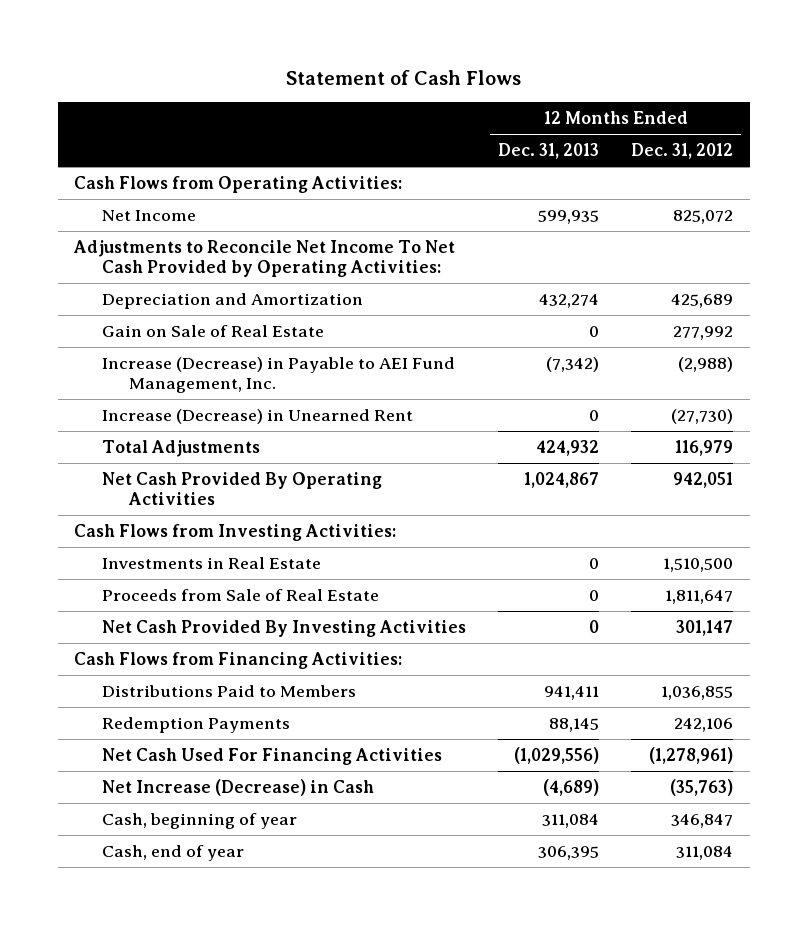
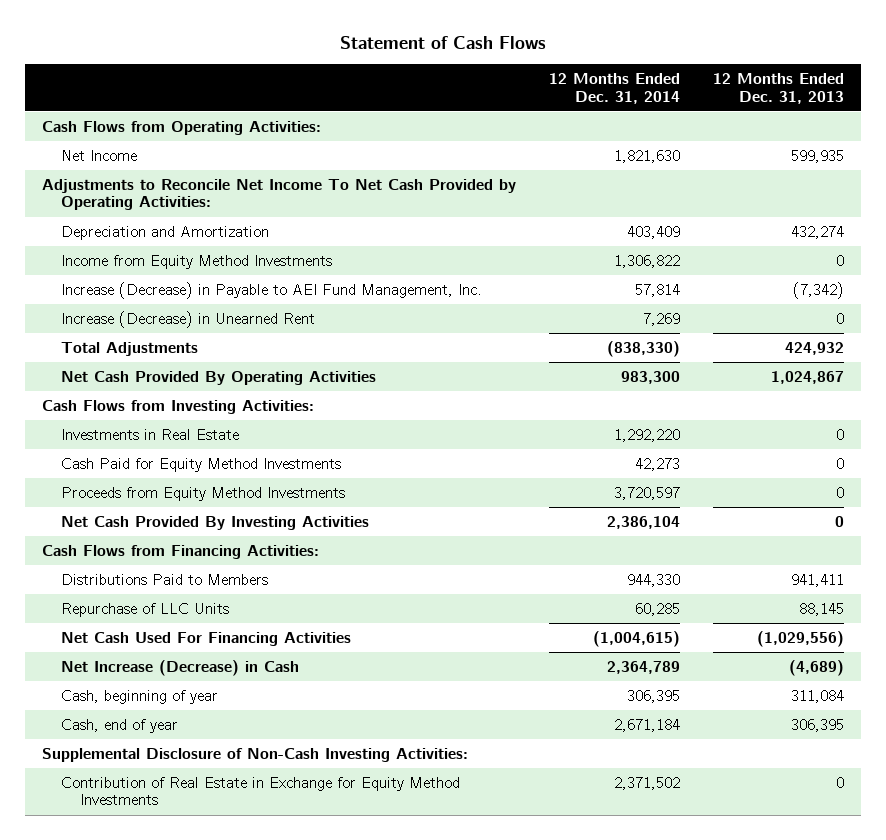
- | 12 Months Ended Dec. 31, 2013 | 12 Months Ended Dec. 31, 2012
+ | 12 Months Ended Dec. 31, 2014 | 12 Months Ended Dec. 31, 2013
- Gain on Sale of Real Estate | 0 | 277,992
+ Income from Equity Method Investments | 1,306,822 | 0
- Proceeds from Sale of Real Estate | 0 | 1,811,647
+ Cash Paid for Equity Method Investments | 42,273 | 0
+ Proceeds from Equity Method Investments | 3,720,597 | 0
- Redemption Payments | 88,145 | 242,106
+ Repurchase of LLC Units | 60,285 | 88,145
+ Supplemental Disclosure of Non-Cash Investing Activities:
+ Contribution of Real Estate in Exchange for Equity Method Investments | 2,371,502 | 0

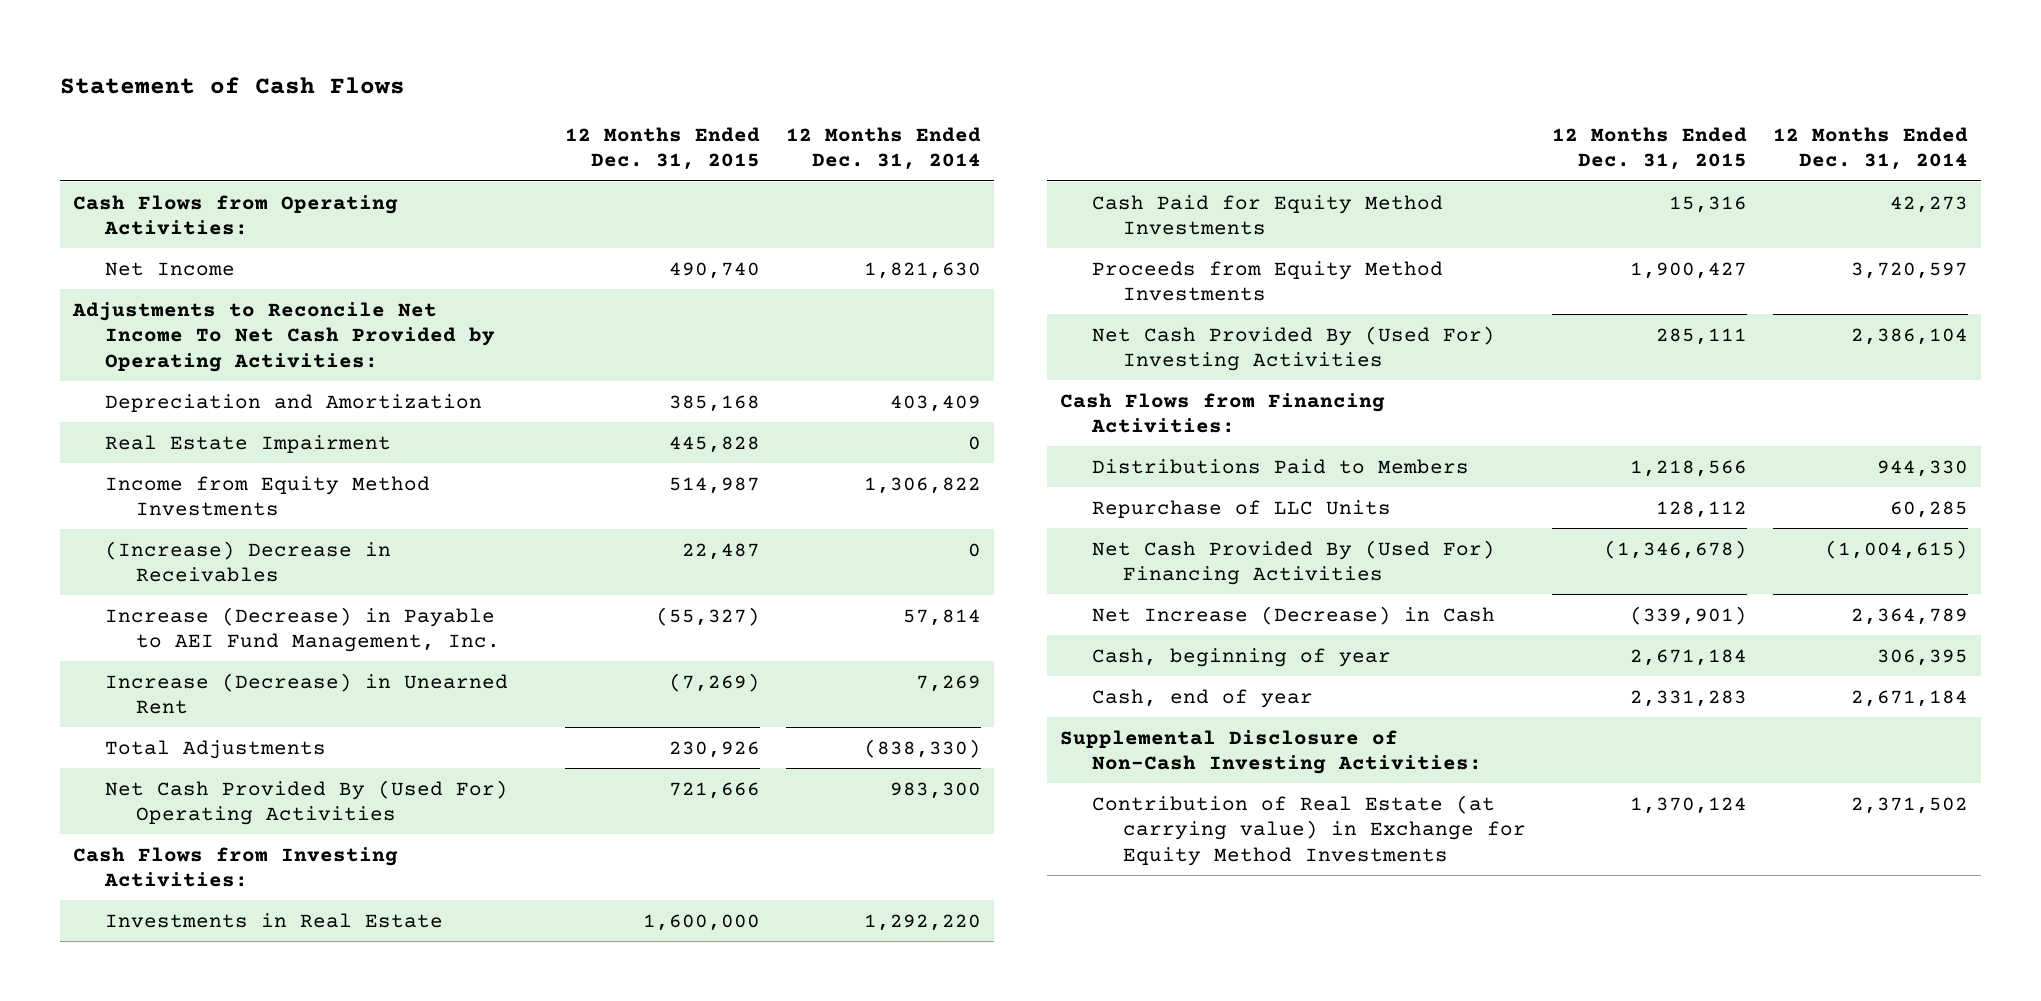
- | 12 Months Ended Dec. 31, 2014 | 12 Months Ended Dec. 31, 2013
+ | 12 Months Ended Dec. 31, 2015 | 12 Months Ended Dec. 31, 2014
+ Real Estate Impairment | 445,828 | 0
+ (Increase) Decrease in Receivables | 22,487 | 0
- Net Cash Provided By Operating Activities | 983,300 | 1,024,867
+ Net Cash Provided By (Used For) Operating Activities | 721,666 | 983,300
- Net Cash Provided By Investing Activities | 2,386,104 | 0
+ Net Cash Provided By (Used For) Investing Activities | 285,111 | 2,386,104
- Net Cash Used For Financing Activities | (1,004,615) | (1,029,556)
+ Net Cash Provided By (Used For) Financing Activities | (1,346,678) | (1,004,615)
- Contribution of Real Estate in Exchange for Equity Method Investments | 2,371,502 | 0
+ Contribution of Real Estate (at carrying value) in Exchange for Equity Method Investments | 1,370,124 | 2,371,502

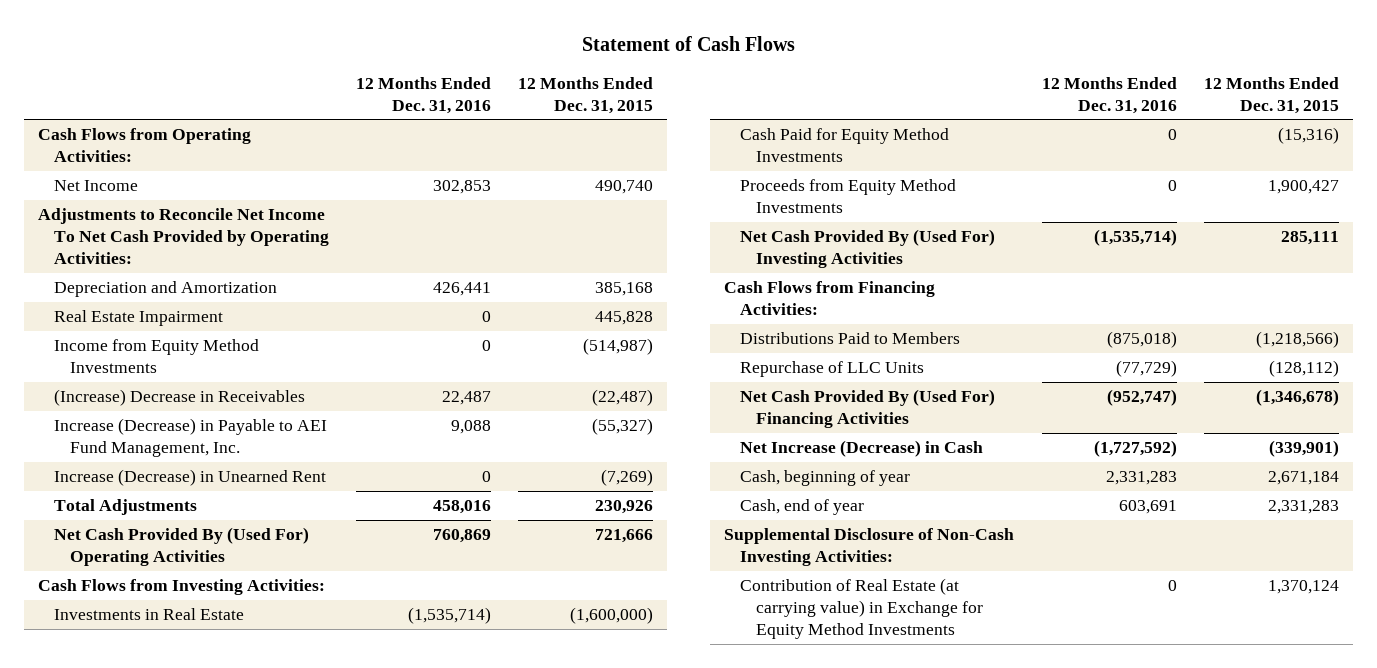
- | 12 Months Ended Dec. 31, 2015 | 12 Months Ended Dec. 31, 2014
+ | 12 Months Ended Dec. 31, 2016 | 12 Months Ended Dec. 31, 2015
- Income from Equity Method Investments | 514,987 | 1,306,822
- (Increase) Decrease in Receivables | 22,487 | 0
+ Income from Equity Method Investments | 0 | (514,987)
+ (Increase) Decrease in Receivables | 22,487 | (22,487)
- Investments in Real Estate | 1,600,000 | 1,292,220
- Cash Paid for Equity Method Investments | 15,316 | 42,273
+ Investments in Real Estate | (1,535,714) | (1,600,000)
+ Cash Paid for Equity Method Investments | 0 | (15,316)
- Distributions Paid to Members | 1,218,566 | 944,330
- Repurchase of LLC Units | 128,112 | 60,285
+ Distributions Paid to Members | (875,018) | (1,218,566)
+ Repurchase of LLC Units | (77,729) | (128,112)

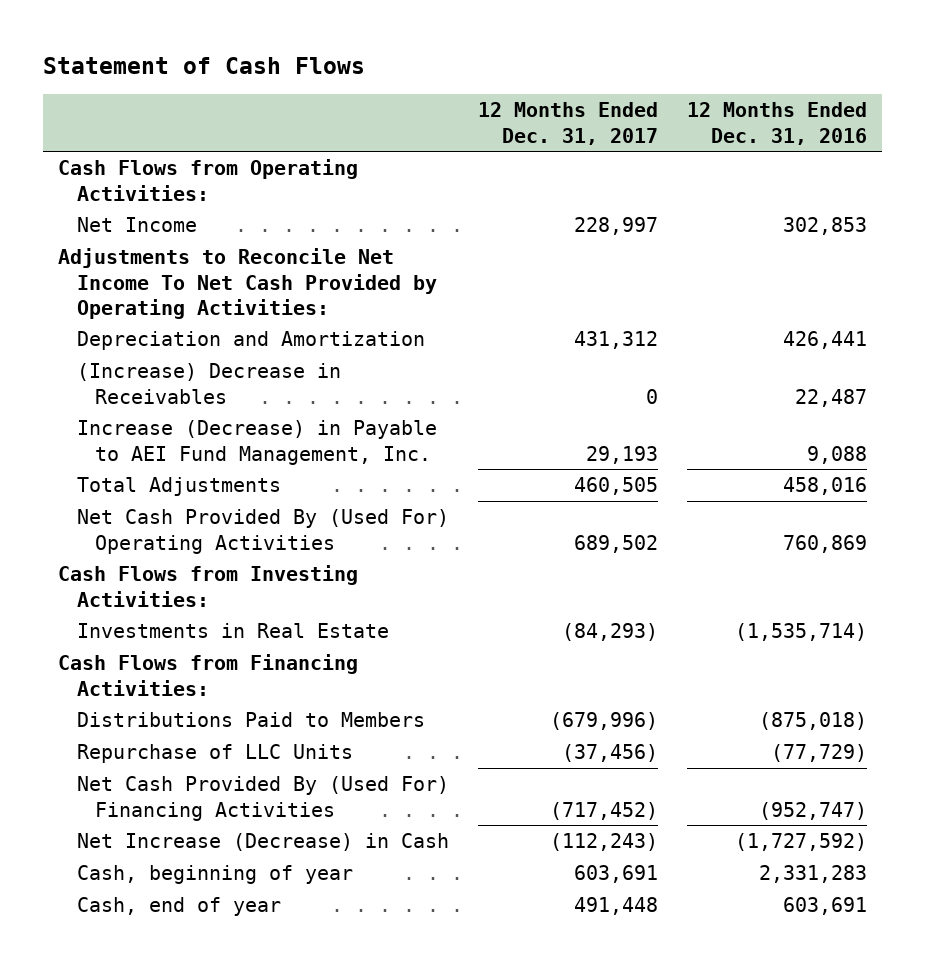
- | 12 Months Ended Dec. 31, 2016 | 12 Months Ended Dec. 31, 2015
+ | 12 Months Ended Dec. 31, 2017 | 12 Months Ended Dec. 31, 2016
- Real Estate Impairment | 0 | 445,828
- Income from Equity Method Investments | 0 | (514,987)
- Increase (Decrease) in Unearned Rent | 0 | (7,269)
- Cash Paid for Equity Method Investments | 0 | (15,316)
- Proceeds from Equity Method Investments | 0 | 1,900,427
- Net Cash Provided By (Used For) Investing Activities | (1,535,714) | 285,111
- Supplemental Disclosure of Non-Cash Investing Activities:
- Contribution of Real Estate (at carrying value) in Exchange for Equity Method Investments | 0 | 1,370,124

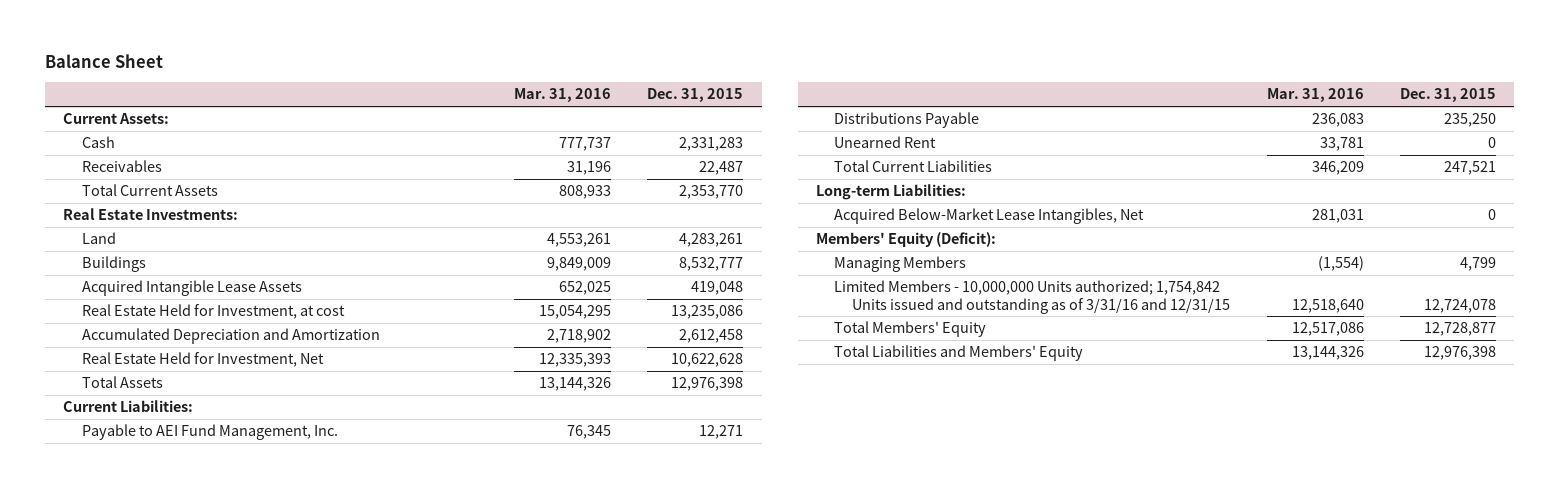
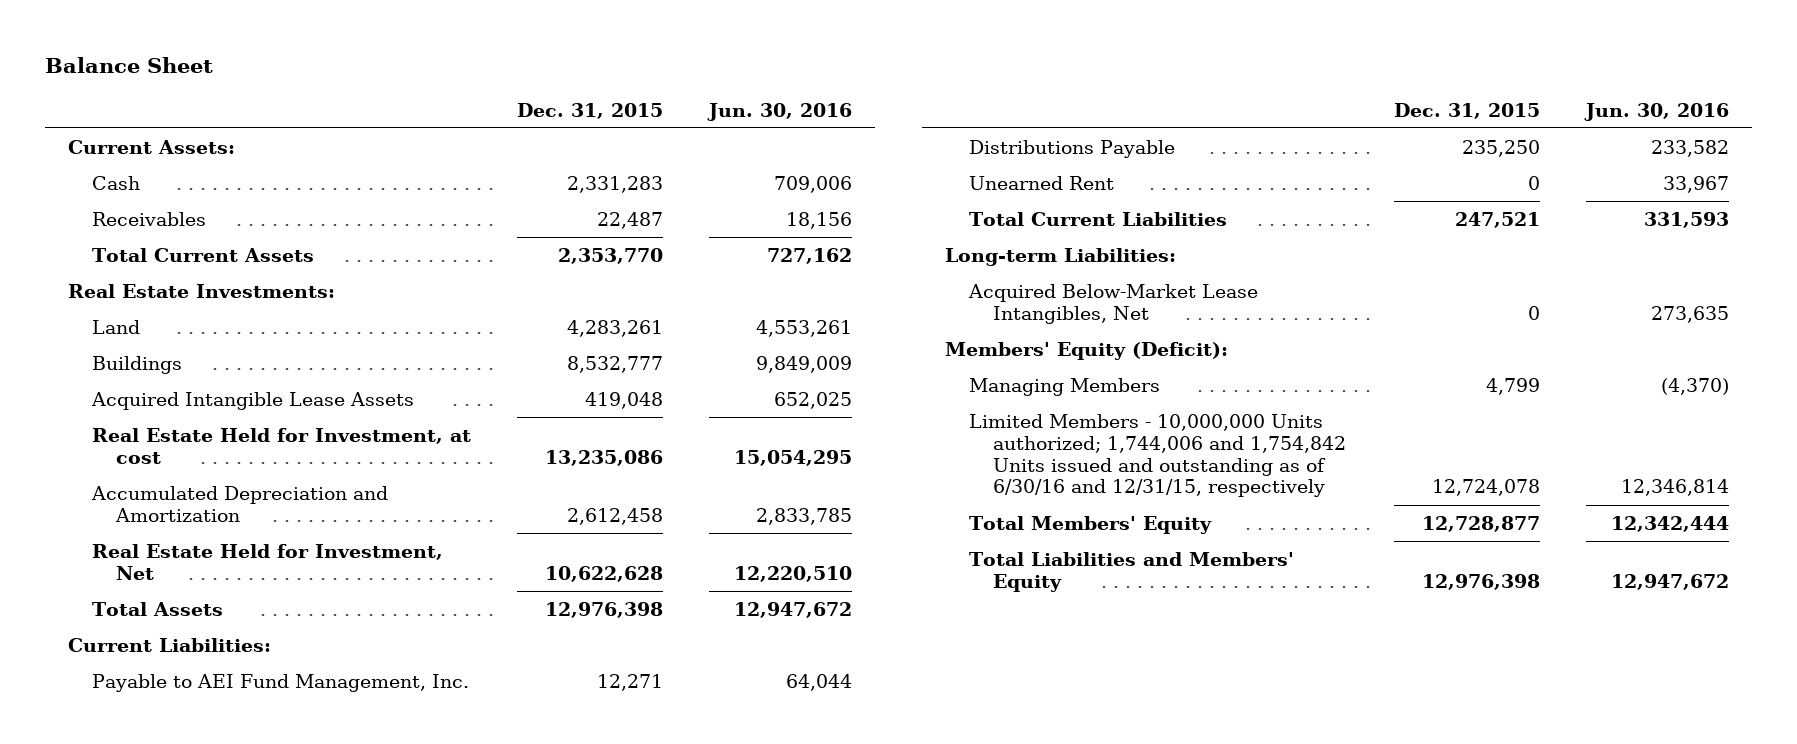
- | Mar. 31, 2016 | Dec. 31, 2015
+ | Dec. 31, 2015 | Jun. 30, 2016
- Limited Members - 10,000,000 Units authorized; 1,754,842 Units issued and outstanding as of 3/31/16 and 12/31/15 | 12,518,640 | 12,724,078
+ Limited Members - 10,000,000 Units authorized; 1,744,006 and 1,754,842 Units issued and outstanding as of 6/30/16 and 12/31/15, respectively | 12,724,078 | 12,346,814

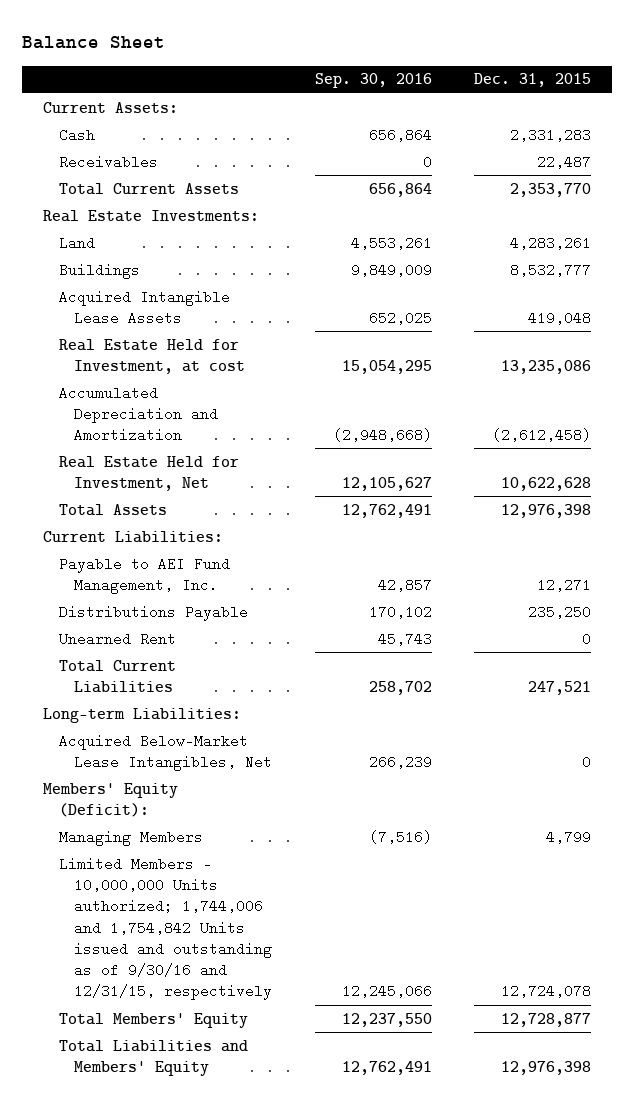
- | Dec. 31, 2015 | Jun. 30, 2016
+ | Sep. 30, 2016 | Dec. 31, 2015
- Accumulated Depreciation and Amortization | 2,612,458 | 2,833,785
+ Accumulated Depreciation and Amortization | (2,948,668) | (2,612,458)
- Limited Members - 10,000,000 Units authorized; 1,744,006 and 1,754,842 Units issued and outstanding as of 6/30/16 and 12/31/15, respectively | 12,724,078 | 12,346,814
+ Limited Members - 10,000,000 Units authorized; 1,744,006 and 1,754,842 Units issued and outstanding as of 9/30/16 and 12/31/15, respectively | 12,245,066 | 12,724,078

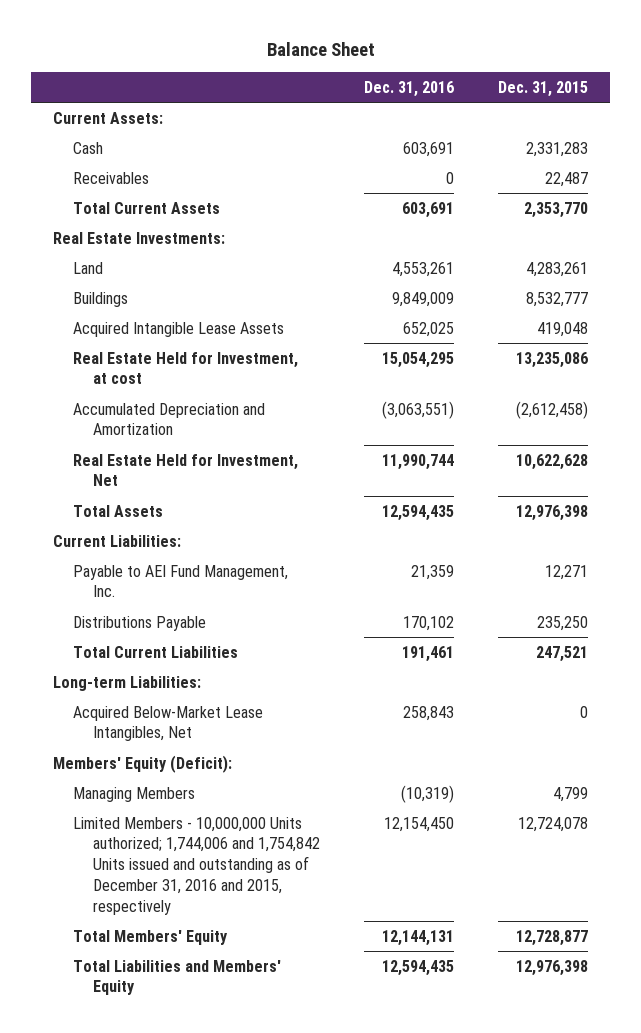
- | Sep. 30, 2016 | Dec. 31, 2015
+ | Dec. 31, 2016 | Dec. 31, 2015
- Unearned Rent | 45,743 | 0
- Limited Members - 10,000,000 Units authorized; 1,744,006 and 1,754,842 Units issued and outstanding as of 9/30/16 and 12/31/15, respectively | 12,245,066 | 12,724,078
+ Limited Members - 10,000,000 Units authorized; 1,744,006 and 1,754,842 Units issued and outstanding as of December 31, 2016 and 2015, respectively | 12,154,450 | 12,724,078

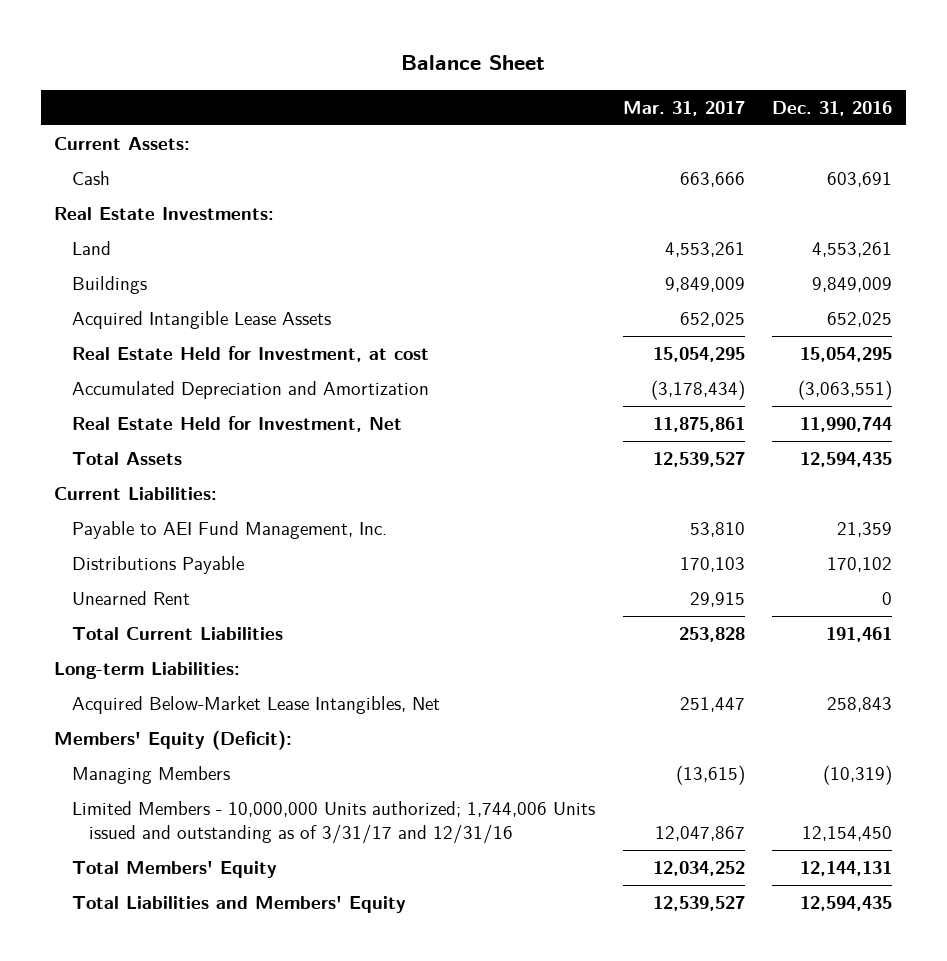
- | Dec. 31, 2016 | Dec. 31, 2015
+ | Mar. 31, 2017 | Dec. 31, 2016
- Receivables | 0 | 22,487
- Total Current Assets | 603,691 | 2,353,770
+ Unearned Rent | 29,915 | 0
- Limited Members - 10,000,000 Units authorized; 1,744,006 and 1,754,842 Units issued and outstanding as of December 31, 2016 and 2015, respectively | 12,154,450 | 12,724,078
+ Limited Members - 10,000,000 Units authorized; 1,744,006 Units issued and outstanding as of 3/31/17 and 12/31/16 | 12,047,867 | 12,154,450

